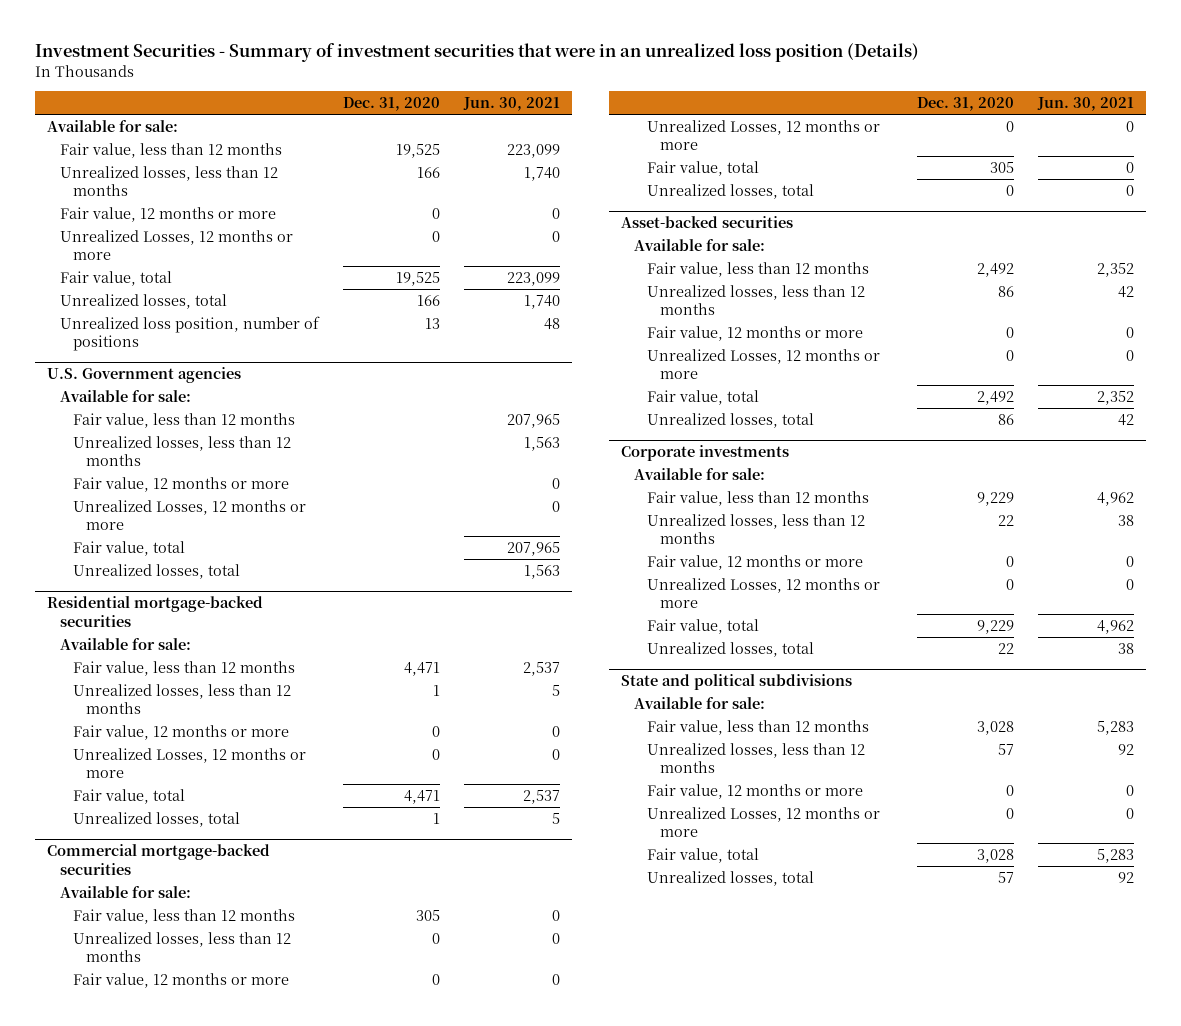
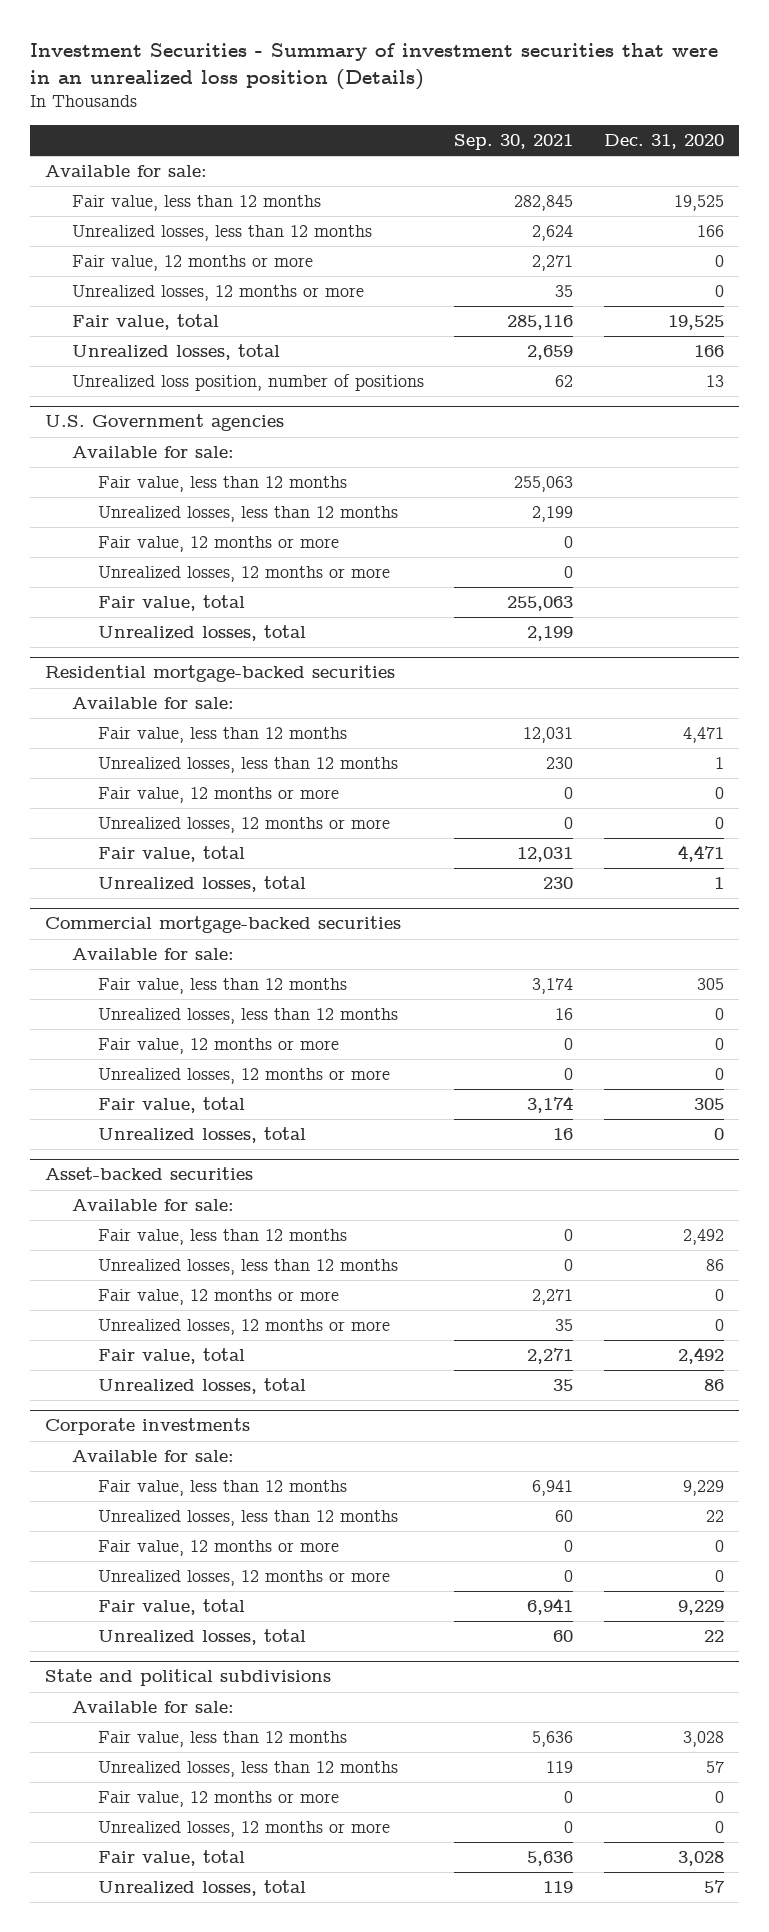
- | Dec. 31, 2020 | Jun. 30, 2021
+ | Sep. 30, 2021 | Dec. 31, 2020
- Unrealized Losses, 12 months or more | 0 | 0
+ Unrealized losses, 12 months or more | 35 | 0
@ U.S. Government agencies
- Unrealized Losses, 12 months or more | | 0
+ Unrealized losses, 12 months or more | 0 |
@ Residential mortgage-backed securities
- Unrealized Losses, 12 months or more | 0 | 0
+ Unrealized losses, 12 months or more | 0 | 0
@ Commercial mortgage-backed securities
- Unrealized Losses, 12 months or more | 0 | 0
+ Unrealized losses, 12 months or more | 0 | 0
@ Asset-backed securities
- Unrealized Losses, 12 months or more | 0 | 0
+ Unrealized losses, 12 months or more | 35 | 0
@ Corporate investments
- Unrealized Losses, 12 months or more | 0 | 0
+ Unrealized losses, 12 months or more | 0 | 0
@ State and political subdivisions
- Unrealized Losses, 12 months or more | 0 | 0
+ Unrealized losses, 12 months or more | 0 | 0

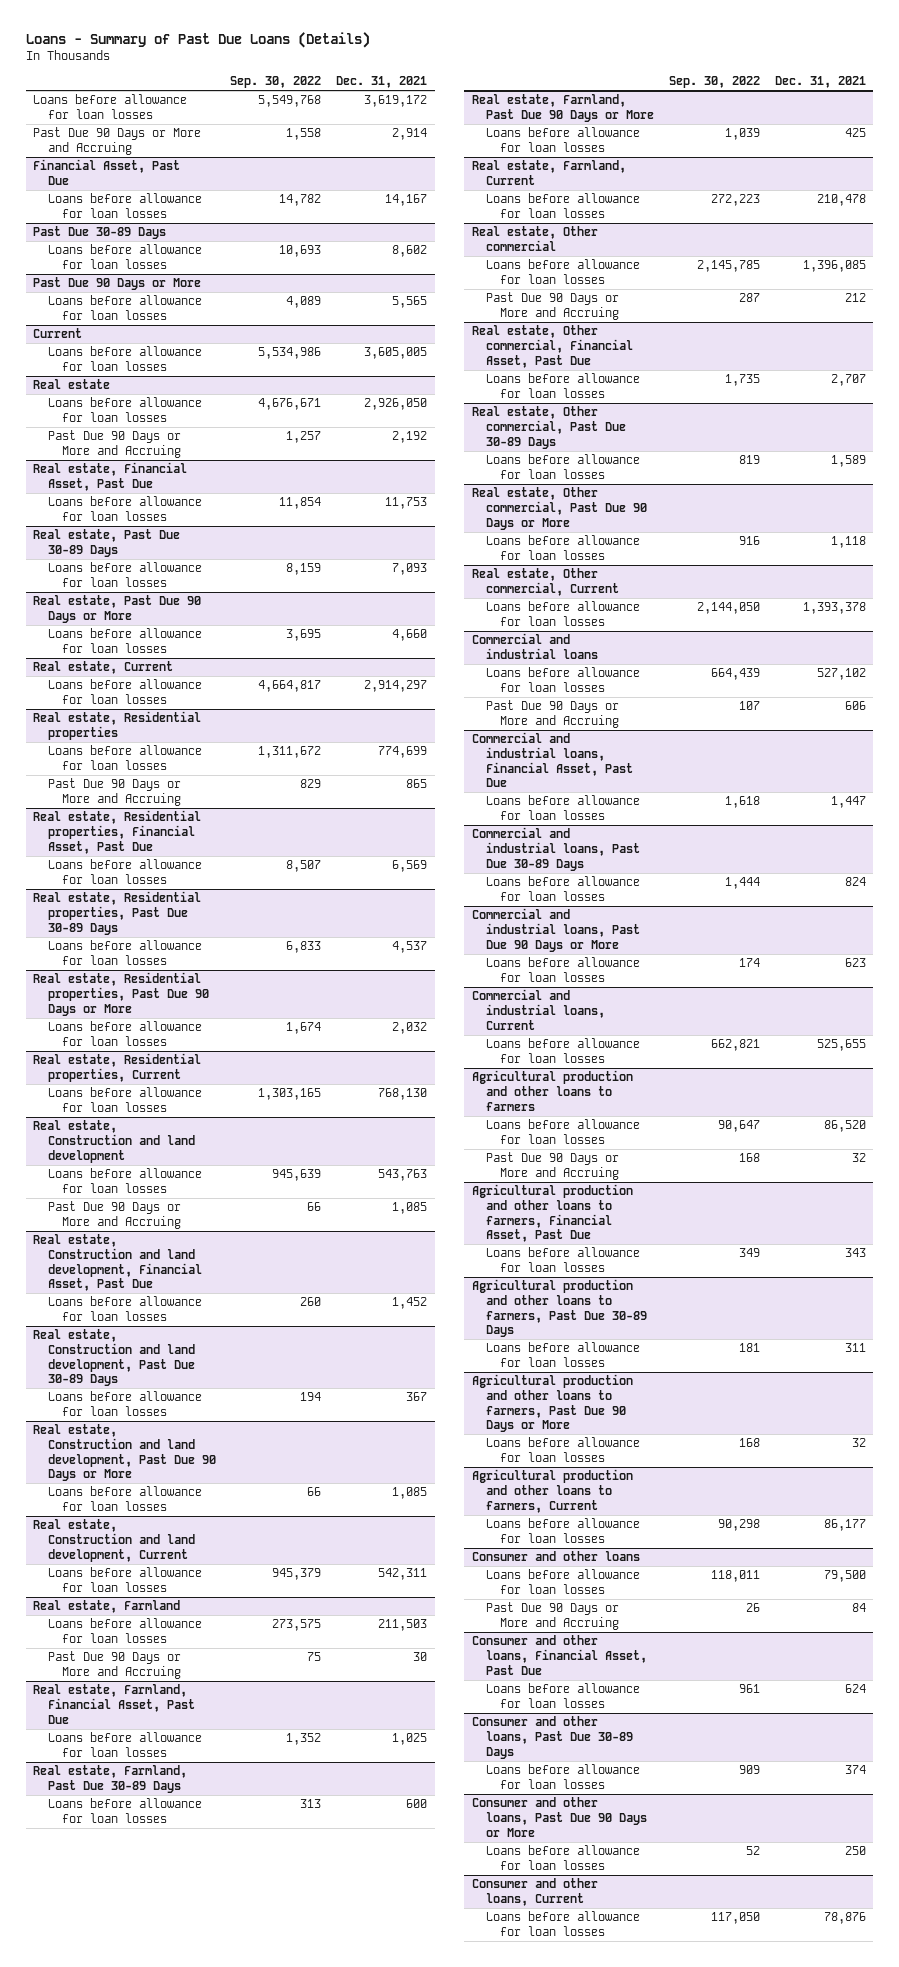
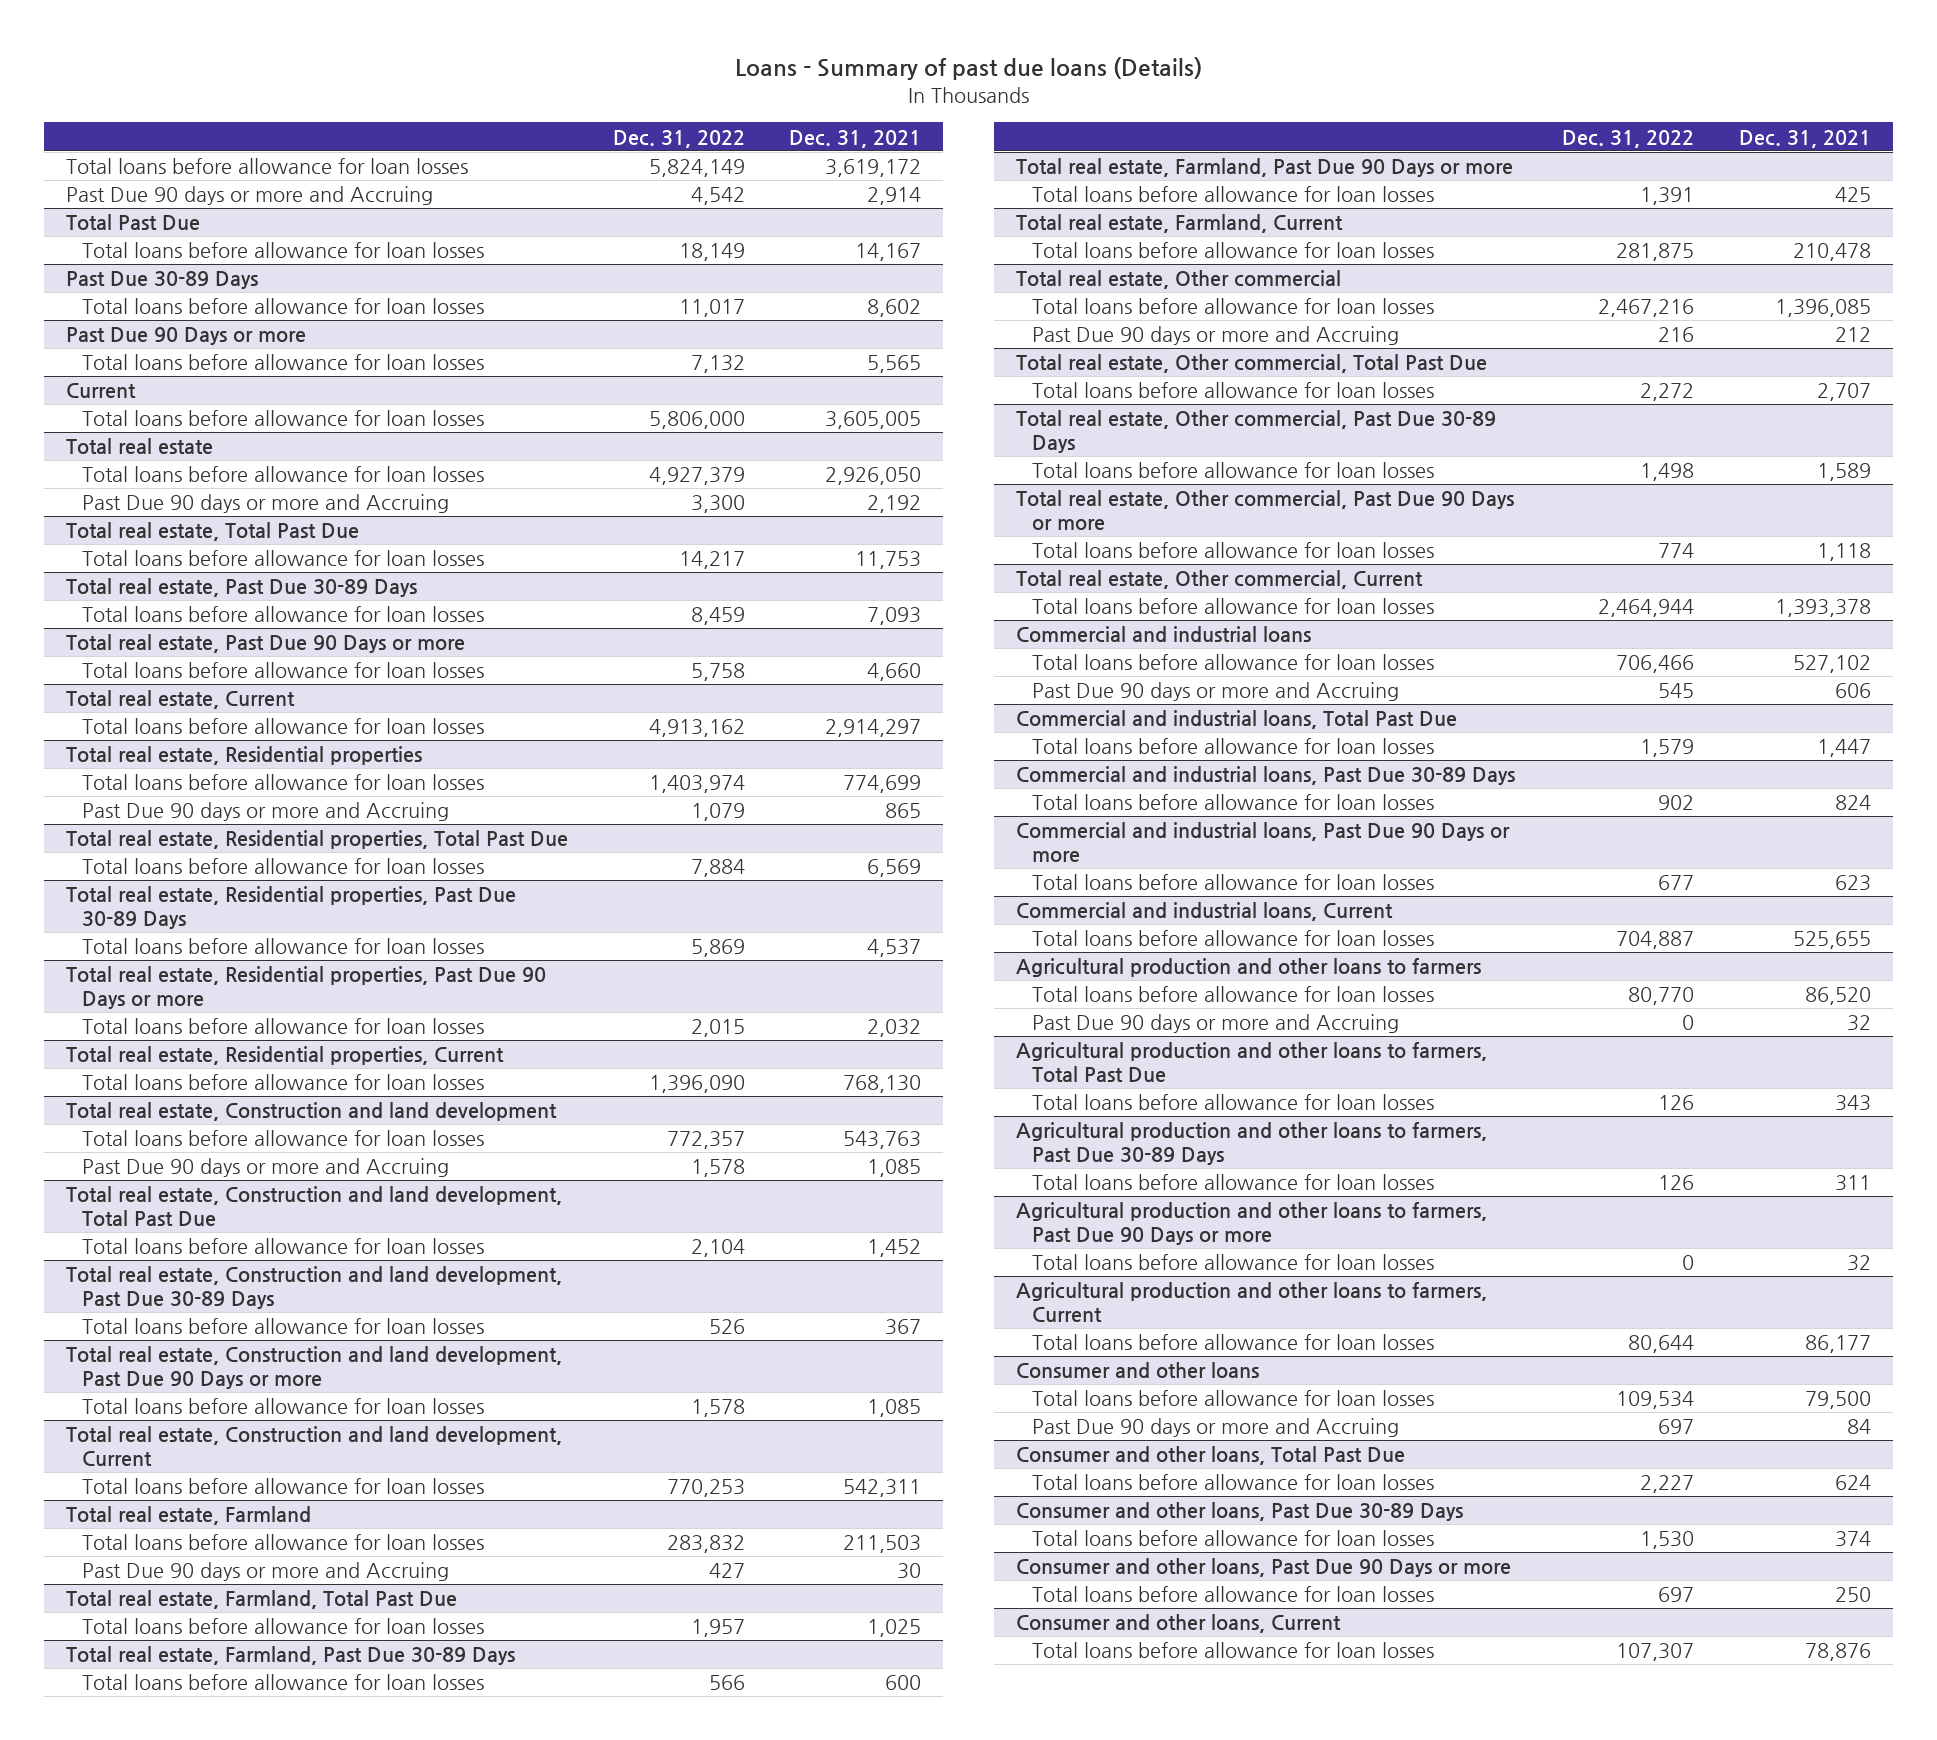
- Loans - Summary of Past Due Loans (Details)
+ Loans - Summary of past due loans (Details)
- | Sep. 30, 2022 | Dec. 31, 2021
+ | Dec. 31, 2022 | Dec. 31, 2021
- Loans before allowance for loan losses | 5,549,768 | 3,619,172
- Past Due 90 Days or More and Accruing | 1,558 | 2,914
- Financial Asset, Past Due
- Loans before allowance for loan losses | 14,782 | 14,167
+ Total loans before allowance for loan losses | 5,824,149 | 3,619,172
+ Past Due 90 days or more and Accruing | 4,542 | 2,914
+ Total Past Due
+ Total loans before allowance for loan losses | 18,149 | 14,167
@ Past Due 30-89 Days
- Loans before allowance for loan losses | 10,693 | 8,602
- Past Due 90 Days or More
- Loans before allowance for loan losses | 4,089 | 5,565
@ Past Due 30-89 Days
+ Total loans before allowance for loan losses | 11,017 | 8,602
+ Past Due 90 Days or more
+ Total loans before allowance for loan losses | 7,132 | 5,565
@ Current
- Loans before allowance for loan losses | 5,534,986 | 3,605,005
- Real estate
- Loans before allowance for loan losses | 4,676,671 | 2,926,050
- Past Due 90 Days or More and Accruing | 1,257 | 2,192
- Real estate, Financial Asset, Past Due
- Loans before allowance for loan losses | 11,854 | 11,753
- Real estate, Past Due 30-89 Days
- Loans before allowance for loan losses | 8,159 | 7,093
- Real estate, Past Due 90 Days or More
- Loans before allowance for loan losses | 3,695 | 4,660
- Real estate, Current
- Loans before allowance for loan losses | 4,664,817 | 2,914,297
- Real estate, Residential properties
- Loans before allowance for loan losses | 1,311,672 | 774,699
- Past Due 90 Days or More and Accruing | 829 | 865
- Real estate, Residential properties, Financial Asset, Past Due
- Loans before allowance for loan losses | 8,507 | 6,569
- Real estate, Residential properties, Past Due 30-89 Days
- Loans before allowance for loan losses | 6,833 | 4,537
- Real estate, Residential properties, Past Due 90 Days or More
- Loans before allowance for loan losses | 1,674 | 2,032
- Real estate, Residential properties, Current
- Loans before allowance for loan losses | 1,303,165 | 768,130
- Real estate, Construction and land development
- Loans before allowance for loan losses | 945,639 | 543,763
- Past Due 90 Days or More and Accruing | 66 | 1,085
- Real estate, Construction and land development, Financial Asset, Past Due
- Loans before allowance for loan losses | 260 | 1,452
- Real estate, Construction and land development, Past Due 30-89 Days
- Loans before allowance for loan losses | 194 | 367
- Real estate, Construction and land development, Past Due 90 Days or More
- Loans before allowance for loan losses | 66 | 1,085
- Real estate, Construction and land development, Current
- Loans before allowance for loan losses | 945,379 | 542,311
- Real estate, Farmland
- Loans before allowance for loan losses | 273,575 | 211,503
- Past Due 90 Days or More and Accruing | 75 | 30
- Real estate, Farmland, Financial Asset, Past Due
- Loans before allowance for loan losses | 1,352 | 1,025
- Real estate, Farmland, Past Due 30-89 Days
- Loans before allowance for loan losses | 313 | 600
- Real estate, Farmland, Past Due 90 Days or More
- Loans before allowance for loan losses | 1,039 | 425
- Real estate, Farmland, Current
- Loans before allowance for loan losses | 272,223 | 210,478
- Real estate, Other commercial
- Loans before allowance for loan losses | 2,145,785 | 1,396,085
- Past Due 90 Days or More and Accruing | 287 | 212
- Real estate, Other commercial, Financial Asset, Past Due
- Loans before allowance for loan losses | 1,735 | 2,707
- Real estate, Other commercial, Past Due 30-89 Days
- Loans before allowance for loan losses | 819 | 1,589
- Real estate, Other commercial, Past Due 90 Days or More
- Loans before allowance for loan losses | 916 | 1,118
- Real estate, Other commercial, Current
- Loans before allowance for loan losses | 2,144,050 | 1,393,378
@ Current
+ Total loans before allowance for loan losses | 5,806,000 | 3,605,005
+ Total real estate
+ Total loans before allowance for loan losses | 4,927,379 | 2,926,050
+ Past Due 90 days or more and Accruing | 3,300 | 2,192
+ Total real estate, Total Past Due
+ Total loans before allowance for loan losses | 14,217 | 11,753
+ Total real estate, Past Due 30-89 Days
+ Total loans before allowance for loan losses | 8,459 | 7,093
+ Total real estate, Past Due 90 Days or more
+ Total loans before allowance for loan losses | 5,758 | 4,660
+ Total real estate, Current
+ Total loans before allowance for loan losses | 4,913,162 | 2,914,297
+ Total real estate, Residential properties
+ Total loans before allowance for loan losses | 1,403,974 | 774,699
+ Past Due 90 days or more and Accruing | 1,079 | 865
+ Total real estate, Residential properties, Total Past Due
+ Total loans before allowance for loan losses | 7,884 | 6,569
+ Total real estate, Residential properties, Past Due 30-89 Days
+ Total loans before allowance for loan losses | 5,869 | 4,537
+ Total real estate, Residential properties, Past Due 90 Days or more
+ Total loans before allowance for loan losses | 2,015 | 2,032
+ Total real estate, Residential properties, Current
+ Total loans before allowance for loan losses | 1,396,090 | 768,130
+ Total real estate, Construction and land development
+ Total loans before allowance for loan losses | 772,357 | 543,763
+ Past Due 90 days or more and Accruing | 1,578 | 1,085
+ Total real estate, Construction and land development, Total Past Due
+ Total loans before allowance for loan losses | 2,104 | 1,452
+ Total real estate, Construction and land development, Past Due 30-89 Days
+ Total loans before allowance for loan losses | 526 | 367
+ Total real estate, Construction and land development, Past Due 90 Days or more
+ Total loans before allowance for loan losses | 1,578 | 1,085
+ Total real estate, Construction and land development, Current
+ Total loans before allowance for loan losses | 770,253 | 542,311
+ Total real estate, Farmland
+ Total loans before allowance for loan losses | 283,832 | 211,503
+ Past Due 90 days or more and Accruing | 427 | 30
+ Total real estate, Farmland, Total Past Due
+ Total loans before allowance for loan losses | 1,957 | 1,025
+ Total real estate, Farmland, Past Due 30-89 Days
+ Total loans before allowance for loan losses | 566 | 600
+ Total real estate, Farmland, Past Due 90 Days or more
+ Total loans before allowance for loan losses | 1,391 | 425
+ Total real estate, Farmland, Current
+ Total loans before allowance for loan losses | 281,875 | 210,478
+ Total real estate, Other commercial
+ Total loans before allowance for loan losses | 2,467,216 | 1,396,085
+ Past Due 90 days or more and Accruing | 216 | 212
+ Total real estate, Other commercial, Total Past Due
+ Total loans before allowance for loan losses | 2,272 | 2,707
+ Total real estate, Other commercial, Past Due 30-89 Days
+ Total loans before allowance for loan losses | 1,498 | 1,589
+ Total real estate, Other commercial, Past Due 90 Days or more
+ Total loans before allowance for loan losses | 774 | 1,118
+ Total real estate, Other commercial, Current
+ Total loans before allowance for loan losses | 2,464,944 | 1,393,378
@ Commercial and industrial loans
- Loans before allowance for loan losses | 664,439 | 527,102
- Past Due 90 Days or More and Accruing | 107 | 606
- Commercial and industrial loans, Financial Asset, Past Due
- Loans before allowance for loan losses | 1,618 | 1,447
@ Commercial and industrial loans
+ Total loans before allowance for loan losses | 706,466 | 527,102
+ Past Due 90 days or more and Accruing | 545 | 606
+ Commercial and industrial loans, Total Past Due
+ Total loans before allowance for loan losses | 1,579 | 1,447
@ Commercial and industrial loans, Past Due 30-89 Days
- Loans before allowance for loan losses | 1,444 | 824
- Commercial and industrial loans, Past Due 90 Days or More
- Loans before allowance for loan losses | 174 | 623
@ Commercial and industrial loans, Past Due 30-89 Days
+ Total loans before allowance for loan losses | 902 | 824
+ Commercial and industrial loans, Past Due 90 Days or more
+ Total loans before allowance for loan losses | 677 | 623
@ Commercial and industrial loans, Current
- Loans before allowance for loan losses | 662,821 | 525,655
+ Total loans before allowance for loan losses | 704,887 | 525,655
@ Agricultural production and other loans to farmers
- Loans before allowance for loan losses | 90,647 | 86,520
- Past Due 90 Days or More and Accruing | 168 | 32
- Agricultural production and other loans to farmers, Financial Asset, Past Due
- Loans before allowance for loan losses | 349 | 343
@ Agricultural production and other loans to farmers
+ Total loans before allowance for loan losses | 80,770 | 86,520
+ Past Due 90 days or more and Accruing | 0 | 32
+ Agricultural production and other loans to farmers, Total Past Due
+ Total loans before allowance for loan losses | 126 | 343
@ Agricultural production and other loans to farmers, Past Due 30-89 Days
- Loans before allowance for loan losses | 181 | 311
- Agricultural production and other loans to farmers, Past Due 90 Days or More
- Loans before allowance for loan losses | 168 | 32
@ Agricultural production and other loans to farmers, Past Due 30-89 Days
+ Total loans before allowance for loan losses | 126 | 311
+ Agricultural production and other loans to farmers, Past Due 90 Days or more
+ Total loans before allowance for loan losses | 0 | 32
@ Agricultural production and other loans to farmers, Current
- Loans before allowance for loan losses | 90,298 | 86,177
+ Total loans before allowance for loan losses | 80,644 | 86,177
@ Consumer and other loans
- Loans before allowance for loan losses | 118,011 | 79,500
- Past Due 90 Days or More and Accruing | 26 | 84
- Consumer and other loans, Financial Asset, Past Due
- Loans before allowance for loan losses | 961 | 624
@ Consumer and other loans
+ Total loans before allowance for loan losses | 109,534 | 79,500
+ Past Due 90 days or more and Accruing | 697 | 84
+ Consumer and other loans, Total Past Due
+ Total loans before allowance for loan losses | 2,227 | 624
@ Consumer and other loans, Past Due 30-89 Days
- Loans before allowance for loan losses | 909 | 374
- Consumer and other loans, Past Due 90 Days or More
- Loans before allowance for loan losses | 52 | 250
@ Consumer and other loans, Past Due 30-89 Days
+ Total loans before allowance for loan losses | 1,530 | 374
+ Consumer and other loans, Past Due 90 Days or more
+ Total loans before allowance for loan losses | 697 | 250
@ Consumer and other loans, Current
- Loans before allowance for loan losses | 117,050 | 78,876
+ Total loans before allowance for loan losses | 107,307 | 78,876

